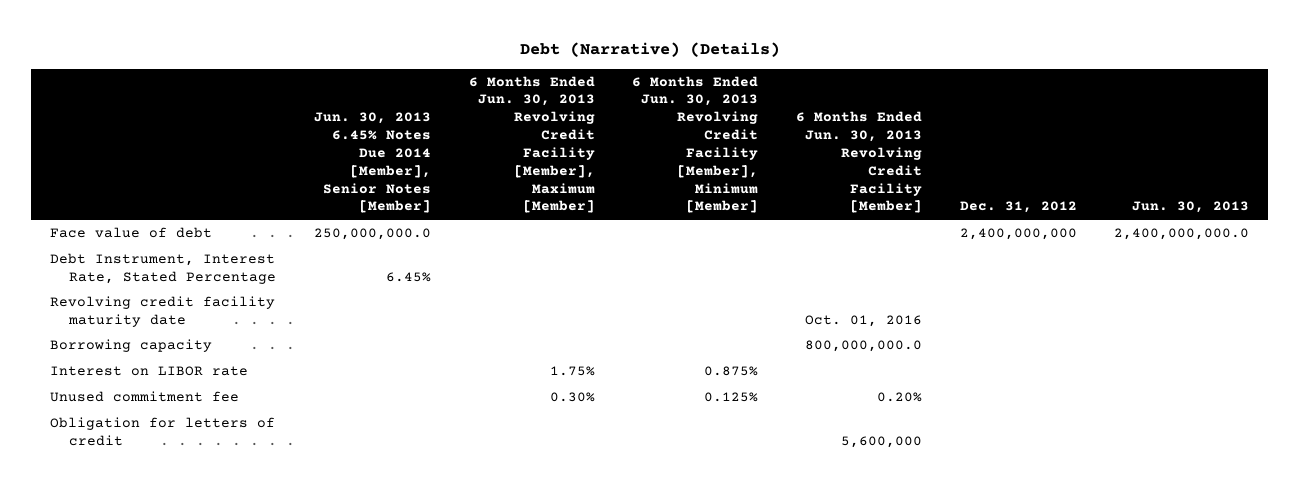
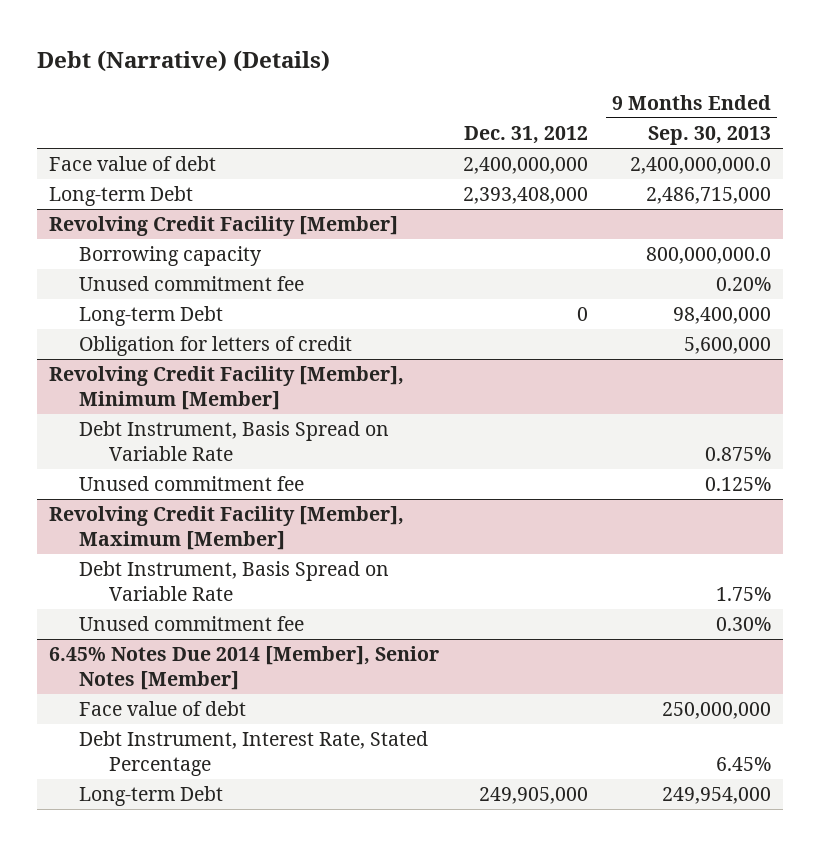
- | Jun. 30, 2013 6.45% Notes Due 2014 [Member], Senior Notes [Member] | 6 Months Ended Jun. 30, 2013 Revolving Credit Facility [Member], Maximum [Member] | 6 Months Ended Jun. 30, 2013 Revolving Credit Facility [Member], Minimum [Member] | 6 Months Ended Jun. 30, 2013 Revolving Credit Facility [Member] | Dec. 31, 2012 | Jun. 30, 2013
+ | Dec. 31, 2012 | 9 Months Ended Sep. 30, 2013
- Debt Instrument, Interest Rate, Stated Percentage | 6.45% | | | | |
- Revolving credit facility maturity date | | | | Oct. 01, 2016 | |
- Borrowing capacity | | | | 800,000,000.0 | |
- Interest on LIBOR rate | | 1.75% | 0.875% | | |
- Unused commitment fee | | 0.30% | 0.125% | 0.20% | |
- Obligation for letters of credit | | | | 5,600,000 | |
+ Long-term Debt | 2,393,408,000 | 2,486,715,000
+ Revolving Credit Facility [Member]
+ Borrowing capacity | | 800,000,000.0
+ Unused commitment fee | | 0.20%
+ Long-term Debt | 0 | 98,400,000
+ Obligation for letters of credit | | 5,600,000
+ Revolving Credit Facility [Member], Minimum [Member]
+ Debt Instrument, Basis Spread on Variable Rate | | 0.875%
+ Unused commitment fee | | 0.125%
+ Revolving Credit Facility [Member], Maximum [Member]
+ Debt Instrument, Basis Spread on Variable Rate | | 1.75%
+ Unused commitment fee | | 0.30%
+ 6.45% Notes Due 2014 [Member], Senior Notes [Member]
+ Face value of debt | | 250,000,000
+ Debt Instrument, Interest Rate, Stated Percentage | | 6.45%
+ Long-term Debt | 249,905,000 | 249,954,000

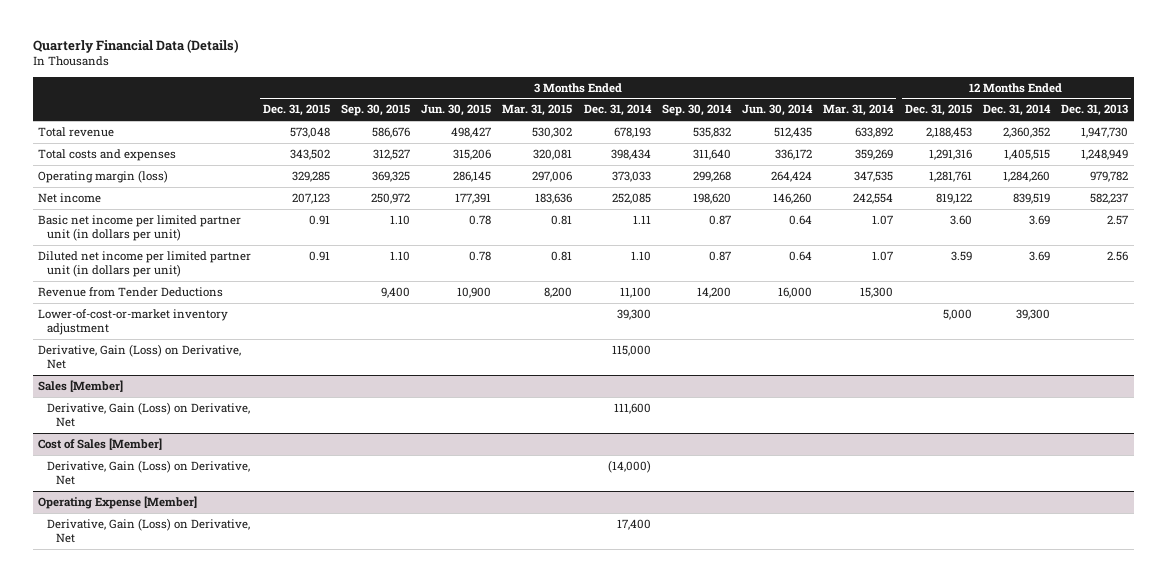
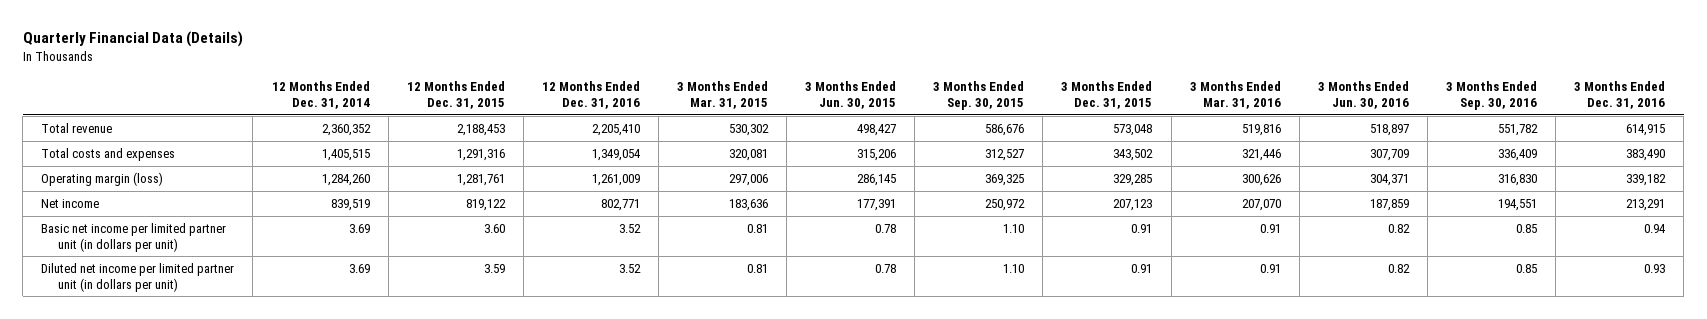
- | 3 Months Ended Dec. 31, 2015 | 3 Months Ended Sep. 30, 2015 | 3 Months Ended Jun. 30, 2015 | 3 Months Ended Mar. 31, 2015 | 3 Months Ended Dec. 31, 2014 | 3 Months Ended Sep. 30, 2014 | 3 Months Ended Jun. 30, 2014 | 3 Months Ended Mar. 31, 2014 | 12 Months Ended Dec. 31, 2015 | 12 Months Ended Dec. 31, 2014 | 12 Months Ended Dec. 31, 2013
+ | 12 Months Ended Dec. 31, 2014 | 12 Months Ended Dec. 31, 2015 | 12 Months Ended Dec. 31, 2016 | 3 Months Ended Mar. 31, 2015 | 3 Months Ended Jun. 30, 2015 | 3 Months Ended Sep. 30, 2015 | 3 Months Ended Dec. 31, 2015 | 3 Months Ended Mar. 31, 2016 | 3 Months Ended Jun. 30, 2016 | 3 Months Ended Sep. 30, 2016 | 3 Months Ended Dec. 31, 2016
- Revenue from Tender Deductions | | 9,400 | 10,900 | 8,200 | 11,100 | 14,200 | 16,000 | 15,300 | | |
- Lower-of-cost-or-market inventory adjustment | | | | | 39,300 | | | | 5,000 | 39,300 |
- Derivative, Gain (Loss) on Derivative, Net | | | | | 115,000 | | | | | |
- Sales [Member]
- Derivative, Gain (Loss) on Derivative, Net | | | | | 111,600 | | | | | |
- Cost of Sales [Member]
- Derivative, Gain (Loss) on Derivative, Net | | | | | (14,000) | | | | | |
- Operating Expense [Member]
- Derivative, Gain (Loss) on Derivative, Net | | | | | 17,400 | | | | | |

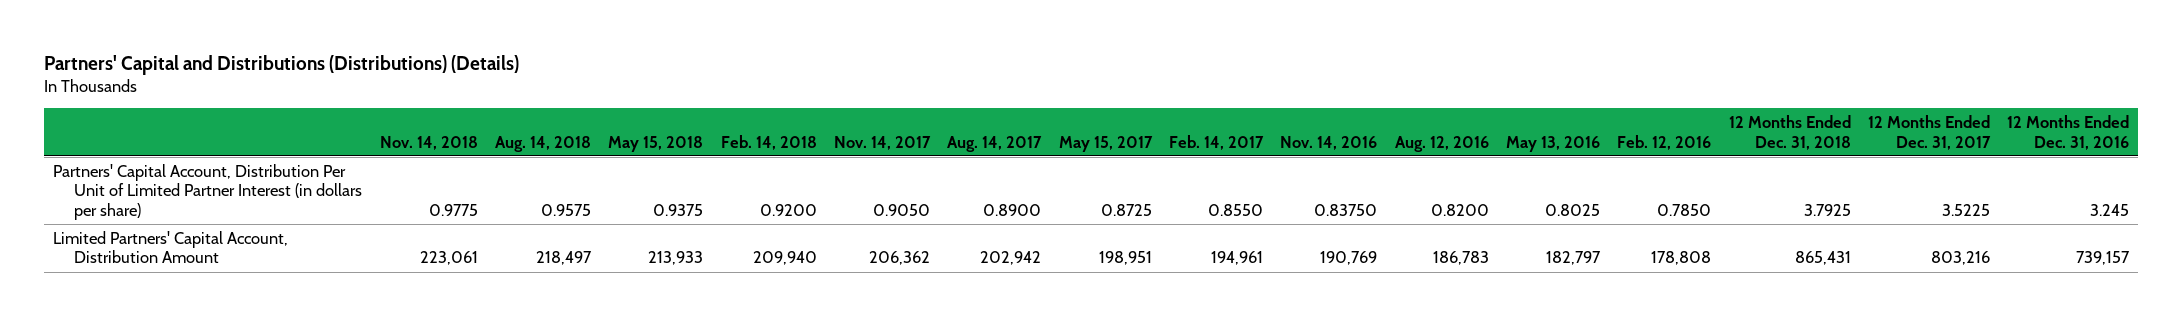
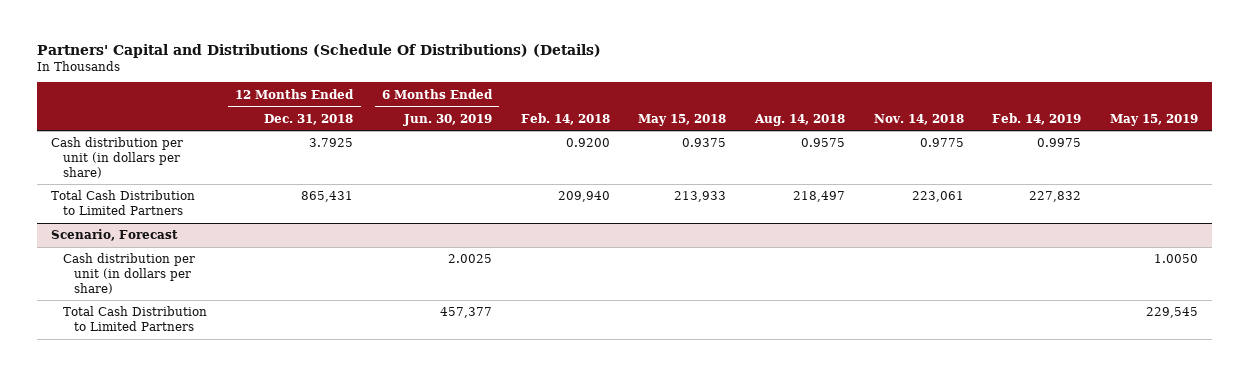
- Partners' Capital and Distributions (Distributions) (Details)
+ Partners' Capital and Distributions (Schedule Of Distributions) (Details)
- | Nov. 14, 2018 | Aug. 14, 2018 | May 15, 2018 | Feb. 14, 2018 | Nov. 14, 2017 | Aug. 14, 2017 | May 15, 2017 | Feb. 14, 2017 | Nov. 14, 2016 | Aug. 12, 2016 | May 13, 2016 | Feb. 12, 2016 | 12 Months Ended Dec. 31, 2018 | 12 Months Ended Dec. 31, 2017 | 12 Months Ended Dec. 31, 2016
+ | 12 Months Ended Dec. 31, 2018 | 6 Months Ended Jun. 30, 2019 | Feb. 14, 2018 | May 15, 2018 | Aug. 14, 2018 | Nov. 14, 2018 | Feb. 14, 2019 | May 15, 2019
- Partners' Capital Account, Distribution Per Unit of Limited Partner Interest (in dollars per share) | 0.9775 | 0.9575 | 0.9375 | 0.9200 | 0.9050 | 0.8900 | 0.8725 | 0.8550 | 0.83750 | 0.8200 | 0.8025 | 0.7850 | 3.7925 | 3.5225 | 3.245
- Limited Partners' Capital Account, Distribution Amount | 223,061 | 218,497 | 213,933 | 209,940 | 206,362 | 202,942 | 198,951 | 194,961 | 190,769 | 186,783 | 182,797 | 178,808 | 865,431 | 803,216 | 739,157
+ Cash distribution per unit (in dollars per share) | 3.7925 | | 0.9200 | 0.9375 | 0.9575 | 0.9775 | 0.9975 |
+ Total Cash Distribution to Limited Partners | 865,431 | | 209,940 | 213,933 | 218,497 | 223,061 | 227,832 |
+ Scenario, Forecast
+ Cash distribution per unit (in dollars per share) | | 2.0025 | | | | | | 1.0050
+ Total Cash Distribution to Limited Partners | | 457,377 | | | | | | 229,545

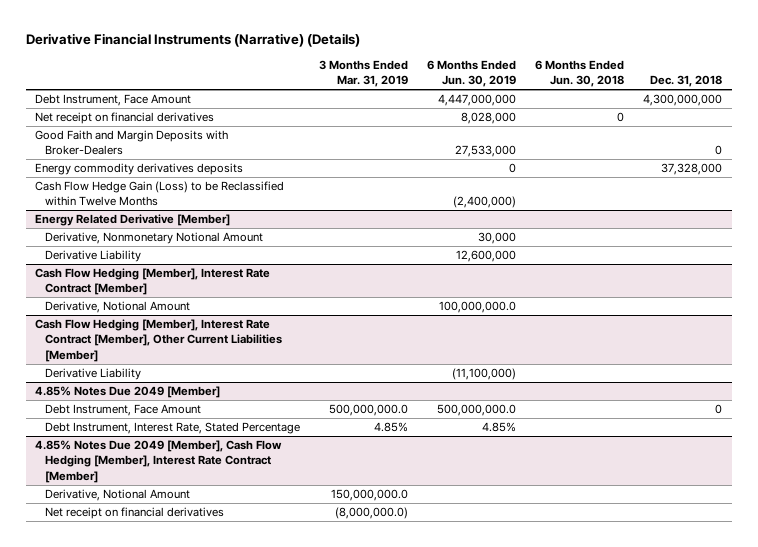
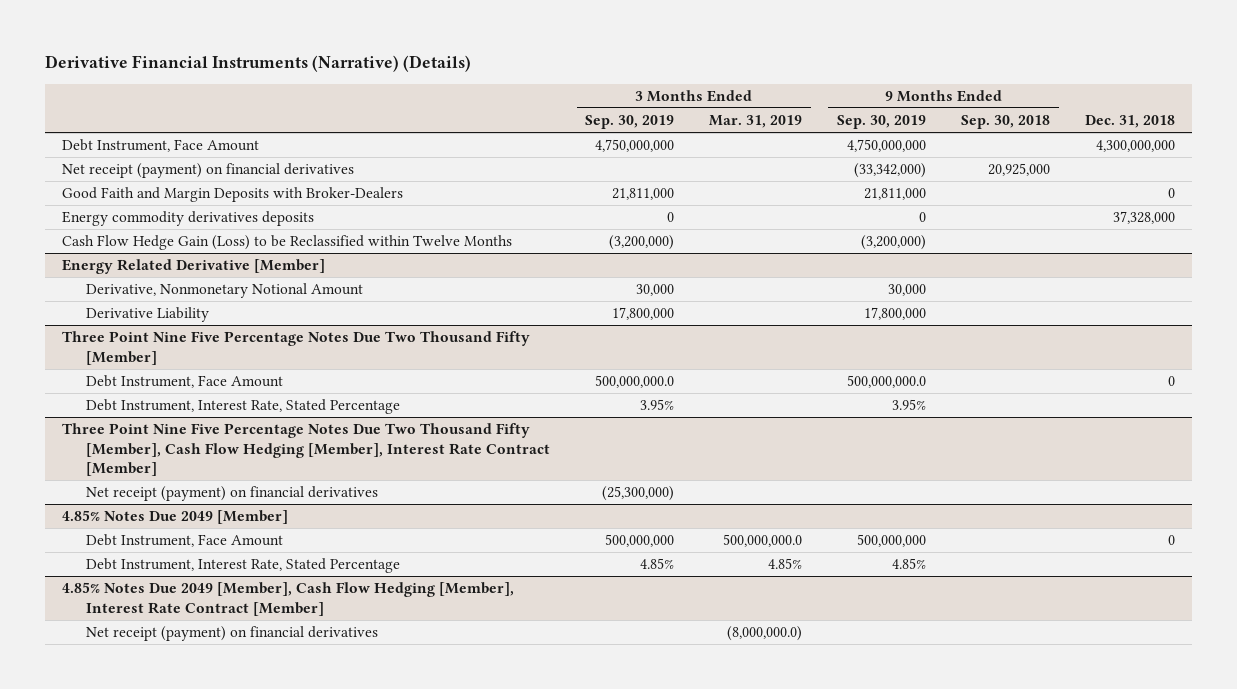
- | 3 Months Ended Mar. 31, 2019 | 6 Months Ended Jun. 30, 2019 | 6 Months Ended Jun. 30, 2018 | Dec. 31, 2018
+ | 3 Months Ended Sep. 30, 2019 | 3 Months Ended Mar. 31, 2019 | 9 Months Ended Sep. 30, 2019 | 9 Months Ended Sep. 30, 2018 | Dec. 31, 2018
- Net receipt on financial derivatives | | 8,028,000 | 0 |
+ Net receipt (payment) on financial derivatives | | | (33,342,000) | 20,925,000 |
- Cash Flow Hedging [Member], Interest Rate Contract [Member]
- Derivative, Notional Amount | | 100,000,000.0 | |
- Cash Flow Hedging [Member], Interest Rate Contract [Member], Other Current Liabilities [Member]
- Derivative Liability | | (11,100,000) | |
+ Three Point Nine Five Percentage Notes Due Two Thousand Fifty [Member]
+ Debt Instrument, Face Amount | 500,000,000.0 | | 500,000,000.0 | | 0
+ Debt Instrument, Interest Rate, Stated Percentage | 3.95% | | 3.95% | |
+ Three Point Nine Five Percentage Notes Due Two Thousand Fifty [Member], Cash Flow Hedging [Member], Interest Rate Contract [Member]
+ Net receipt (payment) on financial derivatives | (25,300,000) | | | |
@ 4.85% Notes Due 2049 [Member], Cash Flow Hedging [Member], Interest Rate Contract [Member]
- Derivative, Notional Amount | 150,000,000.0 | | |
- Net receipt on financial derivatives | (8,000,000.0) | | |
+ Net receipt (payment) on financial derivatives | | (8,000,000.0) | | |

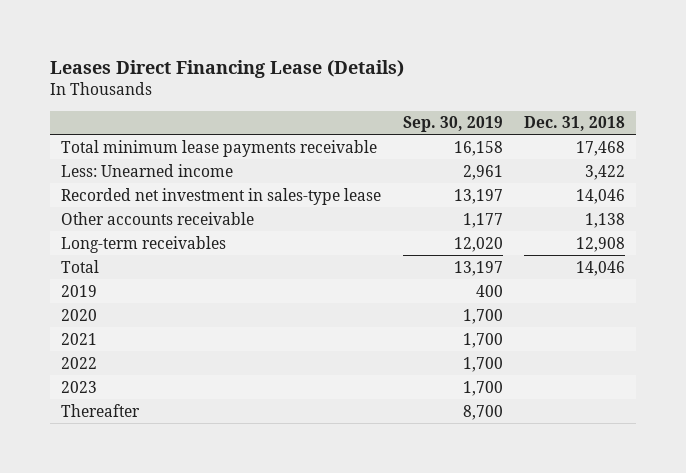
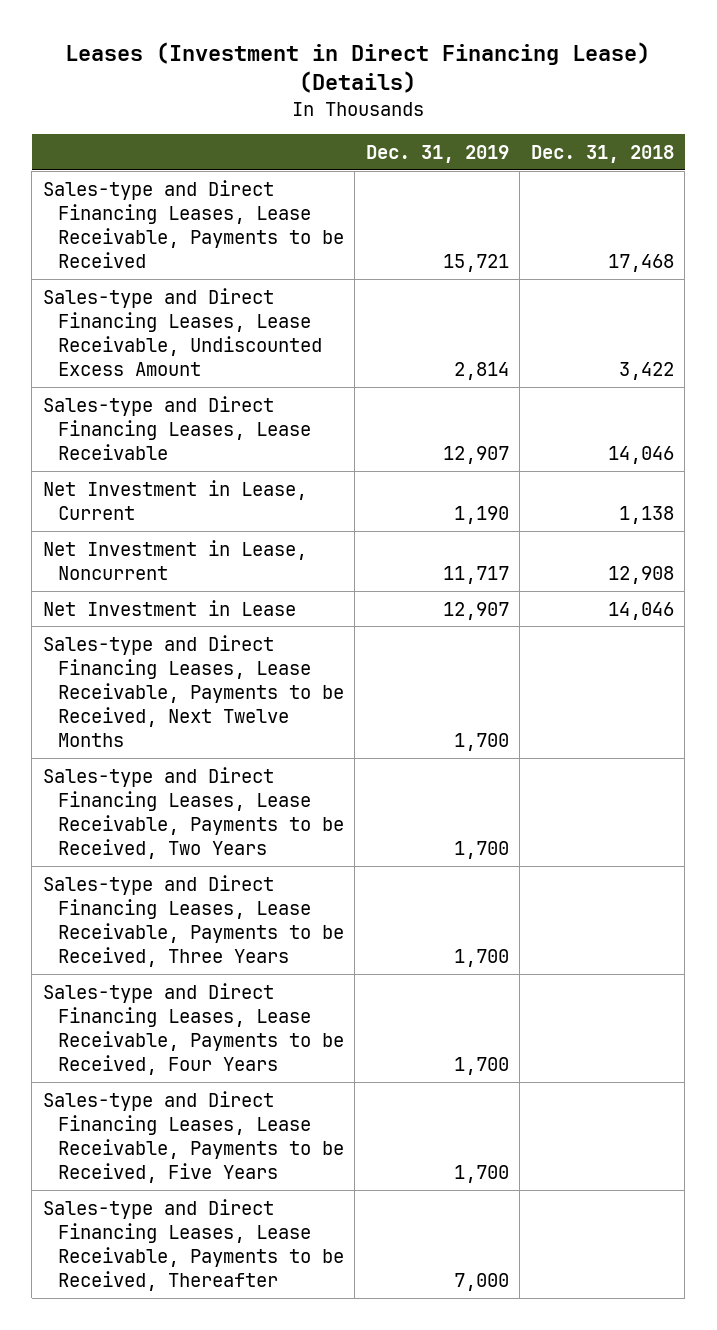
- Leases Direct Financing Lease (Details)
+ Leases (Investment in Direct Financing Lease) (Details)
- | Sep. 30, 2019 | Dec. 31, 2018
+ | Dec. 31, 2019 | Dec. 31, 2018
- Total minimum lease payments receivable | 16,158 | 17,468
- Less: Unearned income | 2,961 | 3,422
- Recorded net investment in sales-type lease | 13,197 | 14,046
- Other accounts receivable | 1,177 | 1,138
- Long-term receivables | 12,020 | 12,908
- Total | 13,197 | 14,046
- 2019 | 400 |
- 2020 | 1,700 |
- 2021 | 1,700 |
- 2022 | 1,700 |
- 2023 | 1,700 |
- Thereafter | 8,700 |
+ Sales-type and Direct Financing Leases, Lease Receivable, Payments to be Received | 15,721 | 17,468
+ Sales-type and Direct Financing Leases, Lease Receivable, Undiscounted Excess Amount | 2,814 | 3,422
+ Sales-type and Direct Financing Leases, Lease Receivable | 12,907 | 14,046
+ Net Investment in Lease, Current | 1,190 | 1,138
+ Net Investment in Lease, Noncurrent | 11,717 | 12,908
+ Net Investment in Lease | 12,907 | 14,046
+ Sales-type and Direct Financing Leases, Lease Receivable, Payments to be Received, Next Twelve Months | 1,700 |
+ Sales-type and Direct Financing Leases, Lease Receivable, Payments to be Received, Two Years | 1,700 |
+ Sales-type and Direct Financing Leases, Lease Receivable, Payments to be Received, Three Years | 1,700 |
+ Sales-type and Direct Financing Leases, Lease Receivable, Payments to be Received, Four Years | 1,700 |
+ Sales-type and Direct Financing Leases, Lease Receivable, Payments to be Received, Five Years | 1,700 |
+ Sales-type and Direct Financing Leases, Lease Receivable, Payments to be Received, Thereafter | 7,000 |

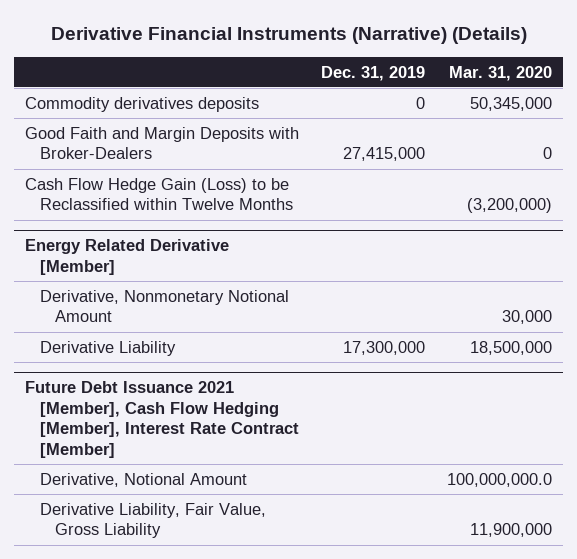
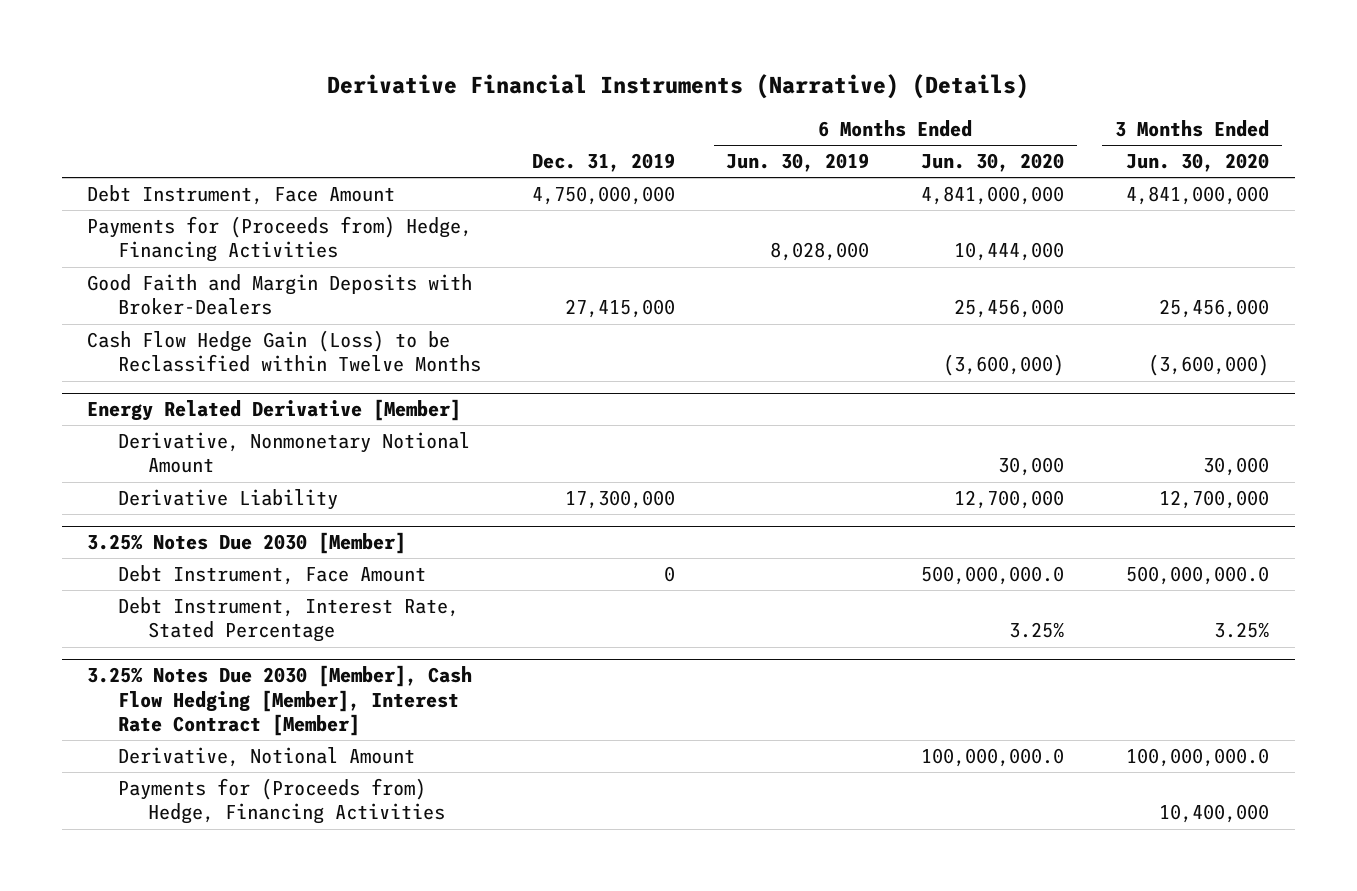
- | Dec. 31, 2019 | Mar. 31, 2020
+ | Dec. 31, 2019 | 6 Months Ended Jun. 30, 2019 | 6 Months Ended Jun. 30, 2020 | 3 Months Ended Jun. 30, 2020
- Commodity derivatives deposits | 0 | 50,345,000
+ Debt Instrument, Face Amount | 4,750,000,000 | | 4,841,000,000 | 4,841,000,000
+ Payments for (Proceeds from) Hedge, Financing Activities | | 8,028,000 | 10,444,000 |
- Future Debt Issuance 2021 [Member], Cash Flow Hedging [Member], Interest Rate Contract [Member]
- Derivative, Notional Amount | | 100,000,000.0
- Derivative Liability, Fair Value, Gross Liability | | 11,900,000
+ 3.25% Notes Due 2030 [Member]
+ Debt Instrument, Face Amount | 0 | | 500,000,000.0 | 500,000,000.0
+ Debt Instrument, Interest Rate, Stated Percentage | | | 3.25% | 3.25%
+ 3.25% Notes Due 2030 [Member], Cash Flow Hedging [Member], Interest Rate Contract [Member]
+ Derivative, Notional Amount | | | 100,000,000.0 | 100,000,000.0
+ Payments for (Proceeds from) Hedge, Financing Activities | | | | 10,400,000

